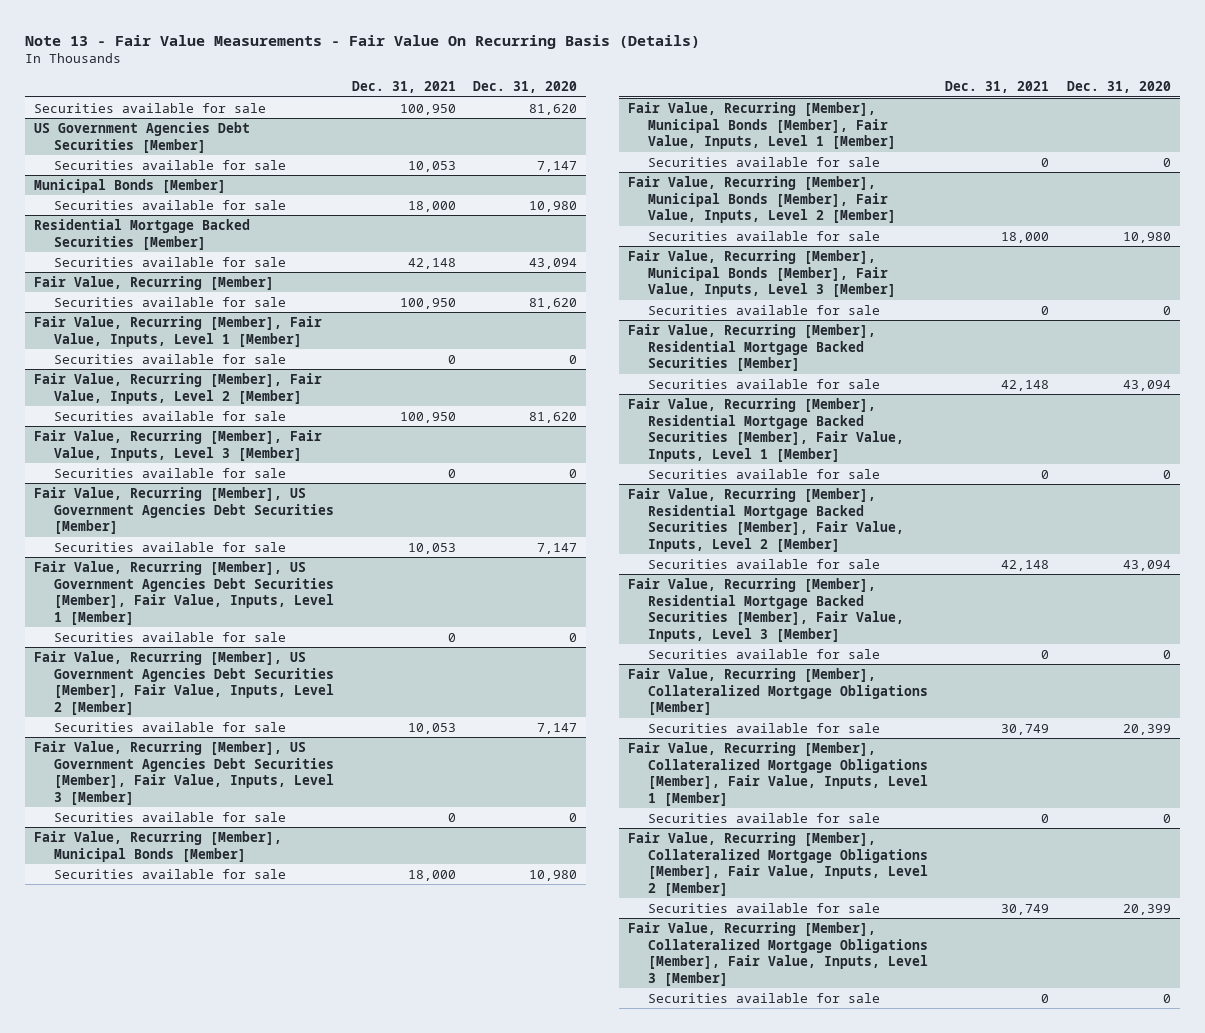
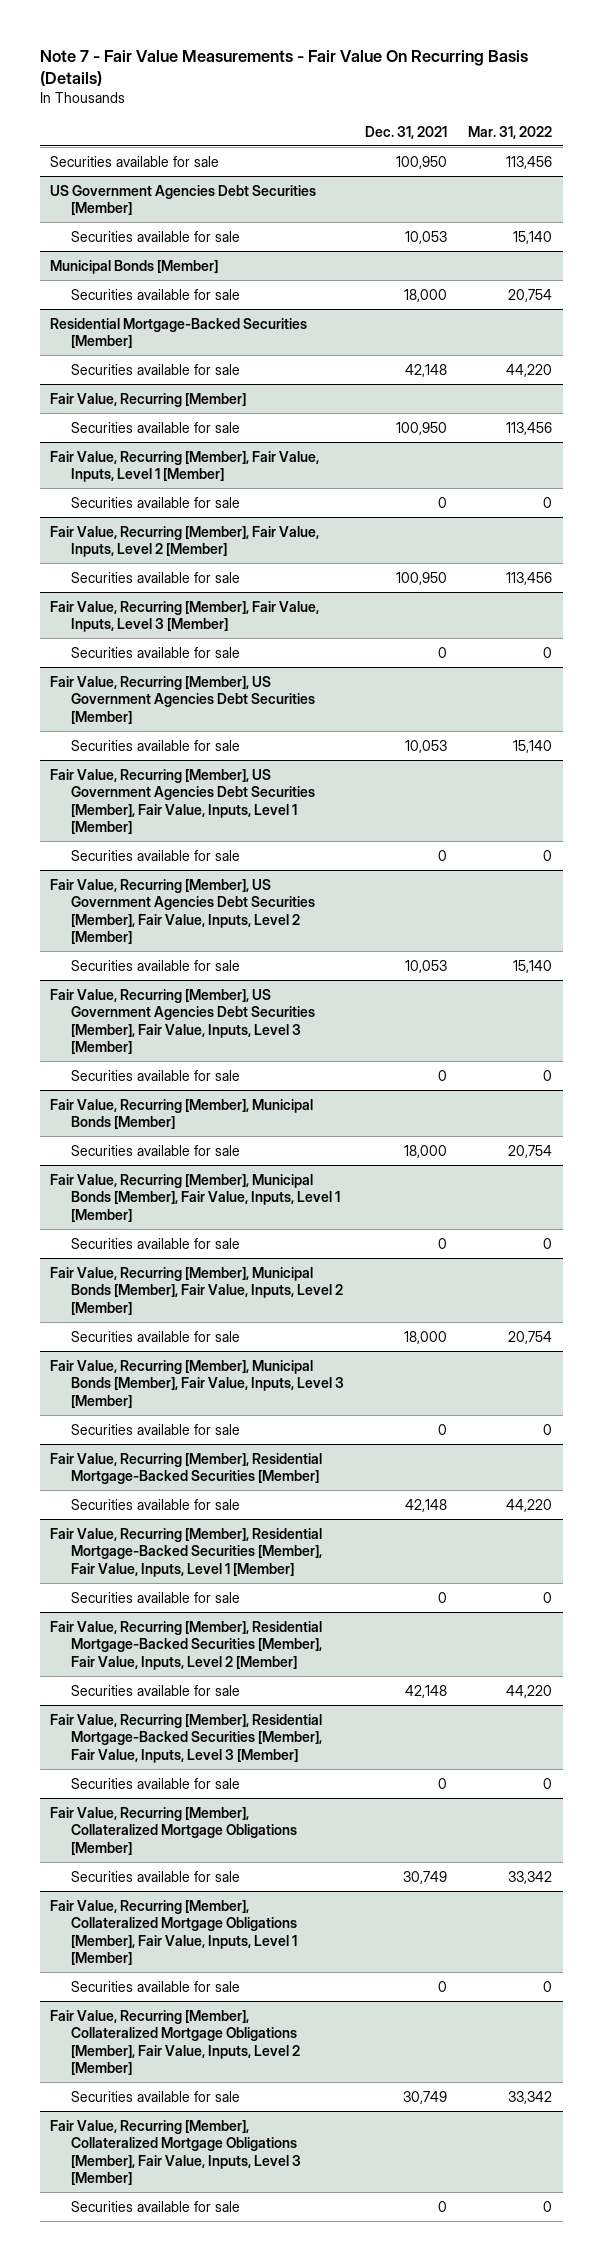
- Note 13 - Fair Value Measurements - Fair Value On Recurring Basis (Details)
+ Note 7 - Fair Value Measurements - Fair Value On Recurring Basis (Details)
- | Dec. 31, 2021 | Dec. 31, 2020
+ | Dec. 31, 2021 | Mar. 31, 2022
- Residential Mortgage Backed Securities [Member]
+ Residential Mortgage-Backed Securities [Member]
- Fair Value, Recurring [Member], Residential Mortgage Backed Securities [Member]
+ Fair Value, Recurring [Member], Residential Mortgage-Backed Securities [Member]
- Fair Value, Recurring [Member], Residential Mortgage Backed Securities [Member], Fair Value, Inputs, Level 1 [Member]
+ Fair Value, Recurring [Member], Residential Mortgage-Backed Securities [Member], Fair Value, Inputs, Level 1 [Member]
- Fair Value, Recurring [Member], Residential Mortgage Backed Securities [Member], Fair Value, Inputs, Level 2 [Member]
+ Fair Value, Recurring [Member], Residential Mortgage-Backed Securities [Member], Fair Value, Inputs, Level 2 [Member]
- Fair Value, Recurring [Member], Residential Mortgage Backed Securities [Member], Fair Value, Inputs, Level 3 [Member]
+ Fair Value, Recurring [Member], Residential Mortgage-Backed Securities [Member], Fair Value, Inputs, Level 3 [Member]

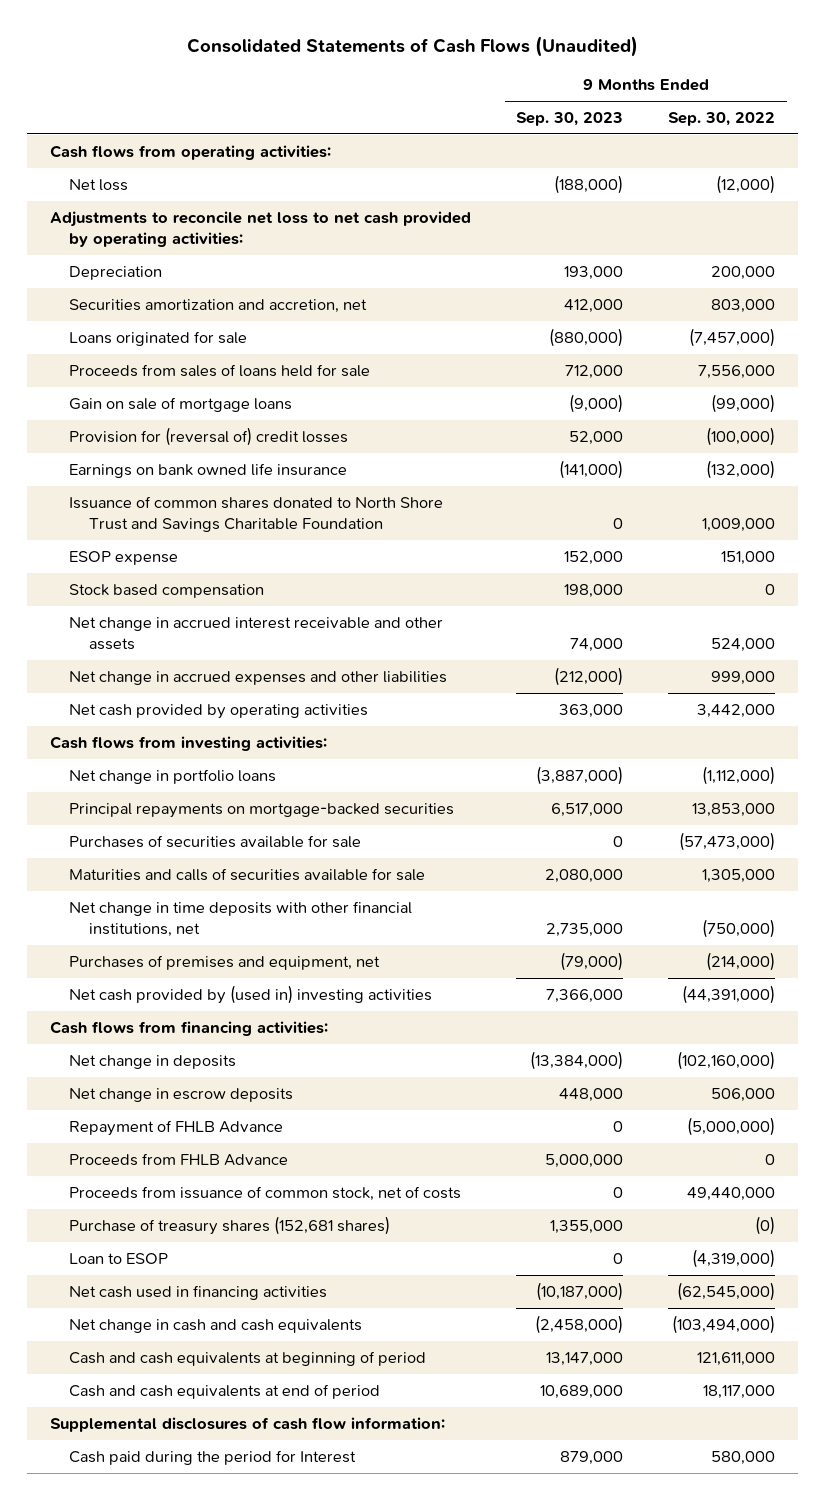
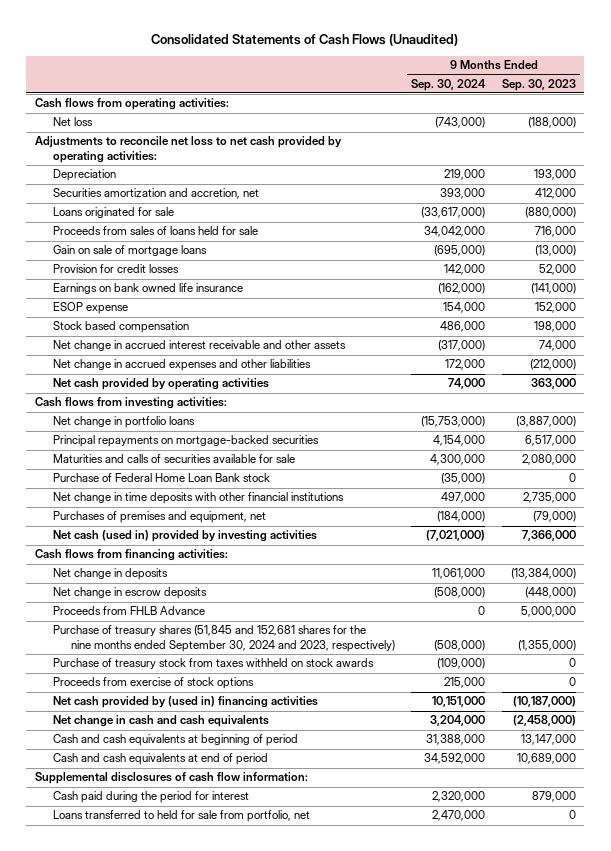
- | 9 Months Ended Sep. 30, 2023 | 9 Months Ended Sep. 30, 2022
+ | 9 Months Ended Sep. 30, 2024 | 9 Months Ended Sep. 30, 2023
- Proceeds from sales of loans held for sale | 712,000 | 7,556,000
- Gain on sale of mortgage loans | (9,000) | (99,000)
- Provision for (reversal of) credit losses | 52,000 | (100,000)
+ Proceeds from sales of loans held for sale | 34,042,000 | 716,000
+ Gain on sale of mortgage loans | (695,000) | (13,000)
+ Provision for credit losses | 142,000 | 52,000
- Issuance of common shares donated to North Shore Trust and Savings Charitable Foundation | 0 | 1,009,000
- Purchases of securities available for sale | 0 | (57,473,000)
- Net change in time deposits with other financial institutions, net | 2,735,000 | (750,000)
+ Purchase of Federal Home Loan Bank stock | (35,000) | 0
+ Net change in time deposits with other financial institutions | 497,000 | 2,735,000
- Net cash provided by (used in) investing activities | 7,366,000 | (44,391,000)
+ Net cash (used in) provided by investing activities | (7,021,000) | 7,366,000
- Net change in escrow deposits | 448,000 | 506,000
- Repayment of FHLB Advance | 0 | (5,000,000)
+ Net change in escrow deposits | (508,000) | (448,000)
- Proceeds from issuance of common stock, net of costs | 0 | 49,440,000
- Purchase of treasury shares (152,681 shares) | 1,355,000 | (0)
- Loan to ESOP | 0 | (4,319,000)
- Net cash used in financing activities | (10,187,000) | (62,545,000)
+ Purchase of treasury shares (51,845 and 152,681 shares for the nine months ended September 30, 2024 and 2023, respectively) | (508,000) | (1,355,000)
+ Purchase of treasury stock from taxes withheld on stock awards | (109,000) | 0
+ Proceeds from exercise of stock options | 215,000 | 0
+ Net cash provided by (used in) financing activities | 10,151,000 | (10,187,000)
- Cash paid during the period for Interest | 879,000 | 580,000
+ Cash paid during the period for interest | 2,320,000 | 879,000
+ Loans transferred to held for sale from portfolio, net | 2,470,000 | 0

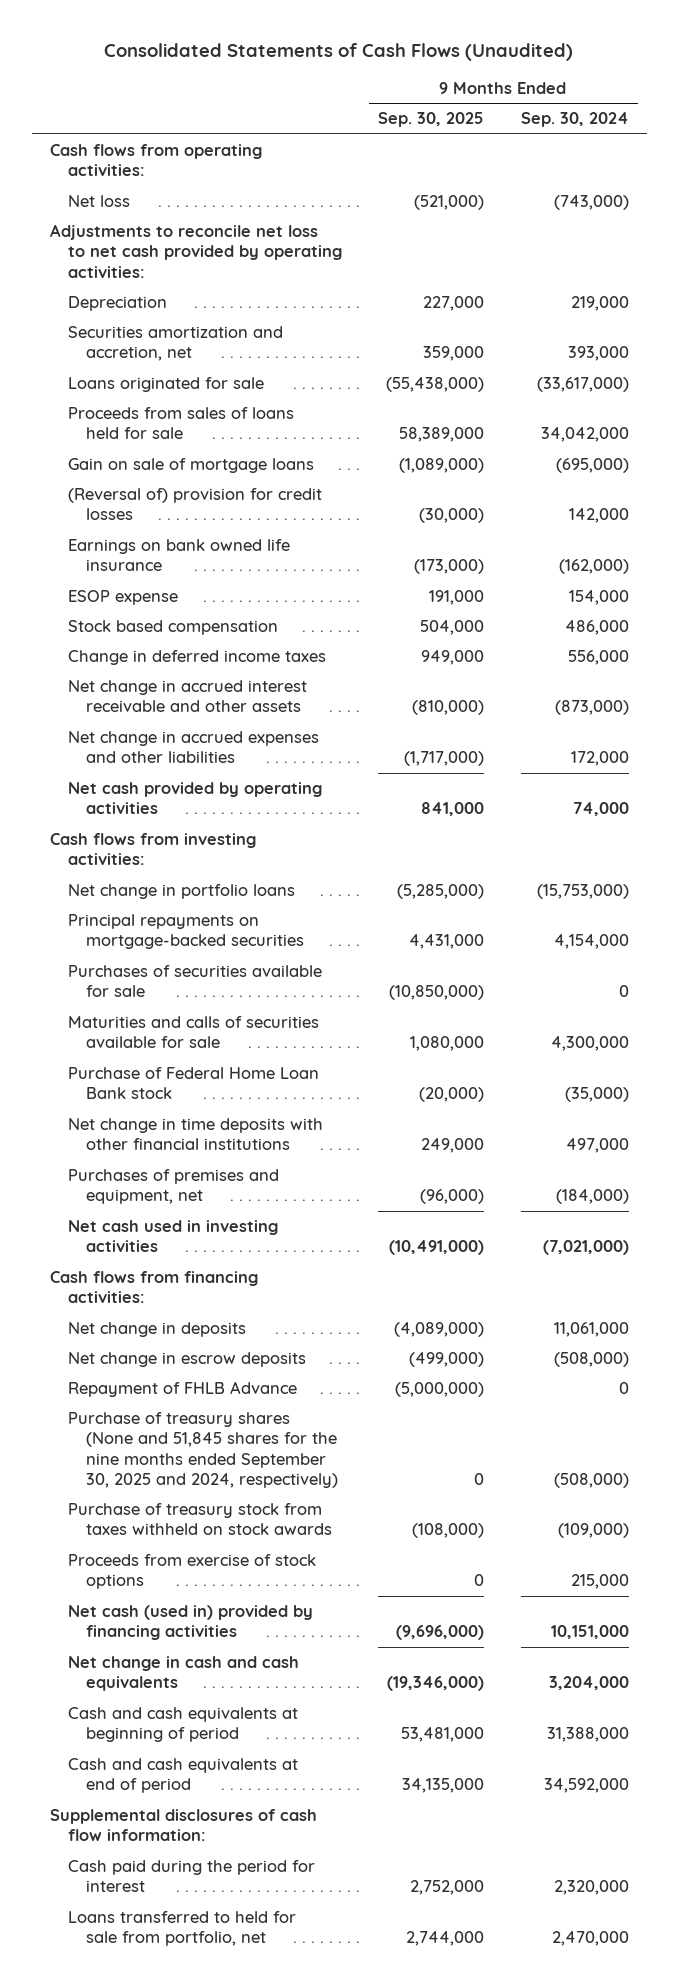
- | 9 Months Ended Sep. 30, 2024 | 9 Months Ended Sep. 30, 2023
+ | 9 Months Ended Sep. 30, 2025 | 9 Months Ended Sep. 30, 2024
- Provision for credit losses | 142,000 | 52,000
+ (Reversal of) provision for credit losses | (30,000) | 142,000
- Net change in accrued interest receivable and other assets | (317,000) | 74,000
+ Change in deferred income taxes | 949,000 | 556,000
+ Net change in accrued interest receivable and other assets | (810,000) | (873,000)
+ Purchases of securities available for sale | (10,850,000) | 0
- Net cash (used in) provided by investing activities | (7,021,000) | 7,366,000
+ Net cash used in investing activities | (10,491,000) | (7,021,000)
- Proceeds from FHLB Advance | 0 | 5,000,000
- Purchase of treasury shares (51,845 and 152,681 shares for the nine months ended September 30, 2024 and 2023, respectively) | (508,000) | (1,355,000)
+ Repayment of FHLB Advance | (5,000,000) | 0
+ Purchase of treasury shares (None and 51,845 shares for the nine months ended September 30, 2025 and 2024, respectively) | 0 | (508,000)
- Net cash provided by (used in) financing activities | 10,151,000 | (10,187,000)
+ Net cash (used in) provided by financing activities | (9,696,000) | 10,151,000

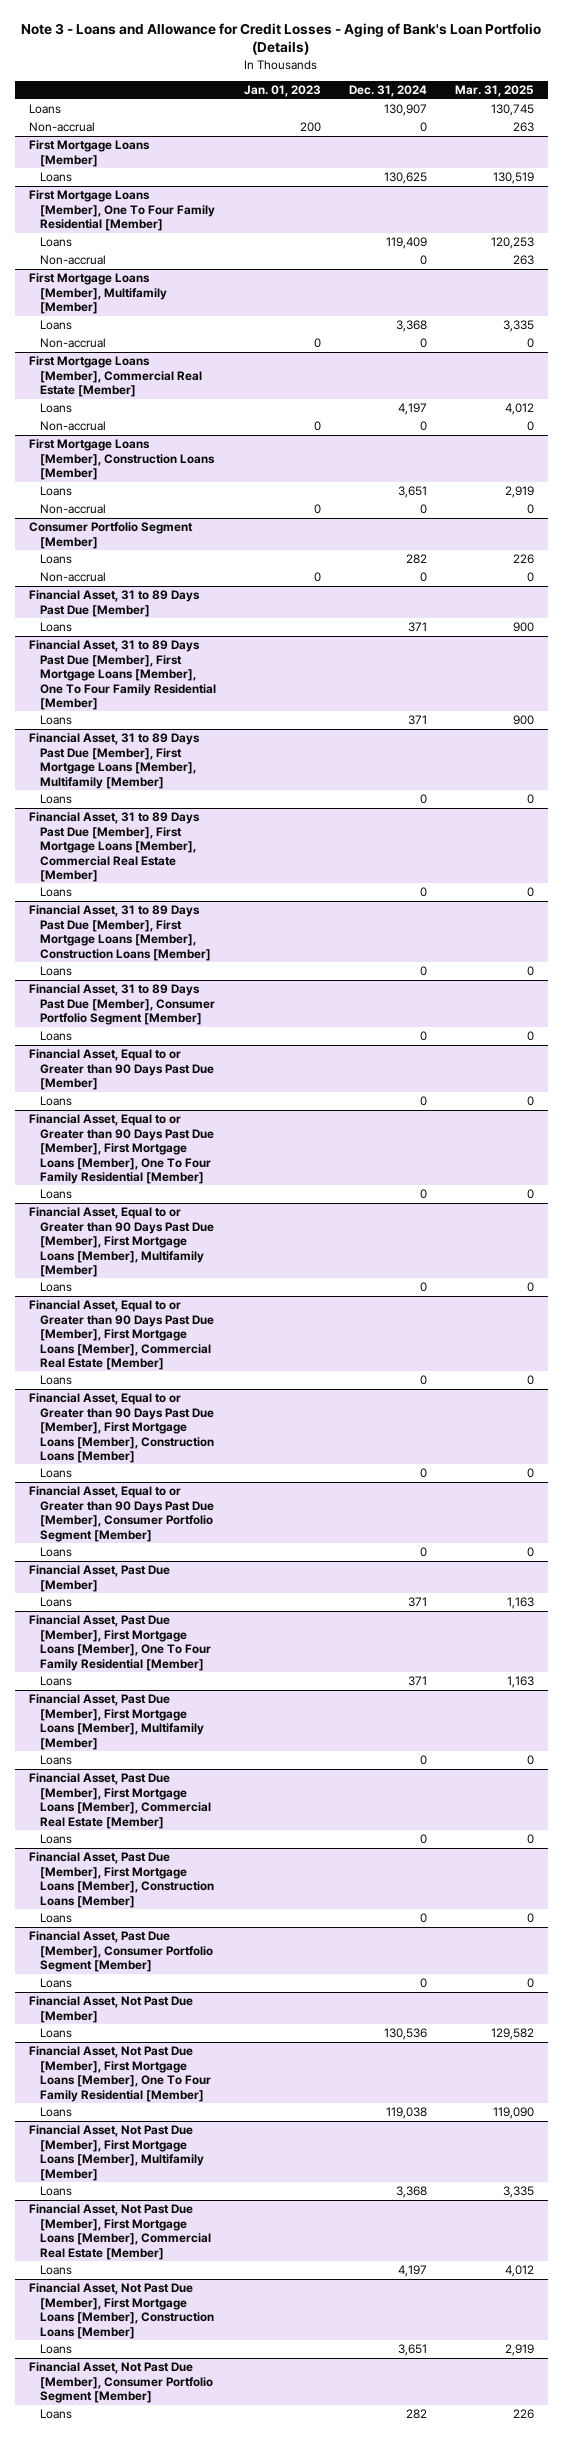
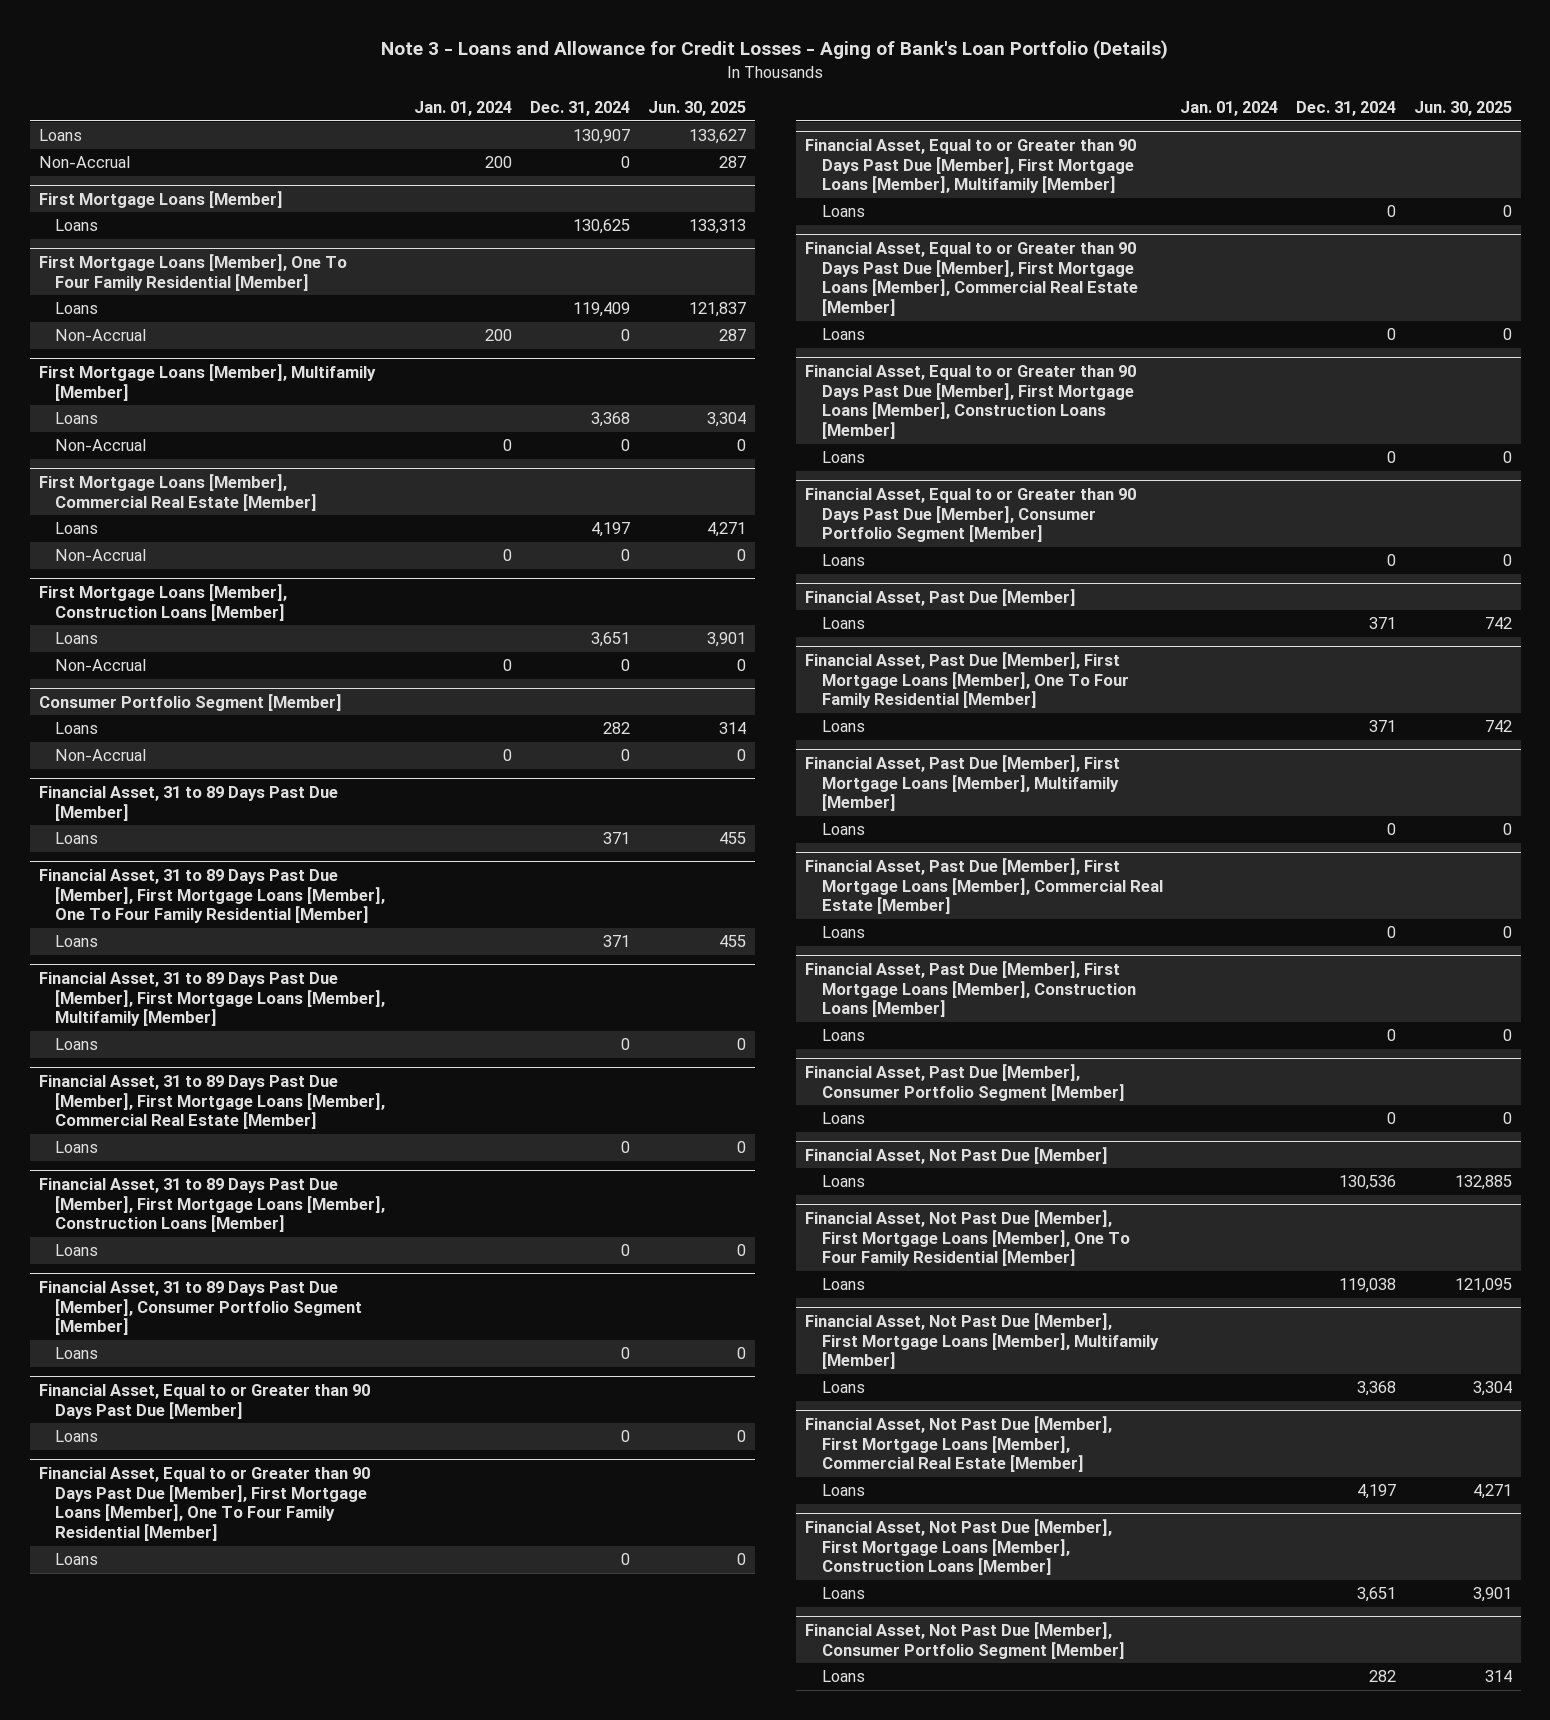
- | Jan. 01, 2023 | Dec. 31, 2024 | Mar. 31, 2025
+ | Jan. 01, 2024 | Dec. 31, 2024 | Jun. 30, 2025
- Non-accrual | 200 | 0 | 263
+ Non-Accrual | 200 | 0 | 287
@ First Mortgage Loans [Member], One To Four Family Residential [Member]
- Non-accrual | | 0 | 263
+ Non-Accrual | 200 | 0 | 287
@ First Mortgage Loans [Member], Multifamily [Member]
- Non-accrual | 0 | 0 | 0
+ Non-Accrual | 0 | 0 | 0
@ First Mortgage Loans [Member], Commercial Real Estate [Member]
- Non-accrual | 0 | 0 | 0
+ Non-Accrual | 0 | 0 | 0
@ First Mortgage Loans [Member], Construction Loans [Member]
- Non-accrual | 0 | 0 | 0
+ Non-Accrual | 0 | 0 | 0
@ Consumer Portfolio Segment [Member]
- Non-accrual | 0 | 0 | 0
+ Non-Accrual | 0 | 0 | 0

